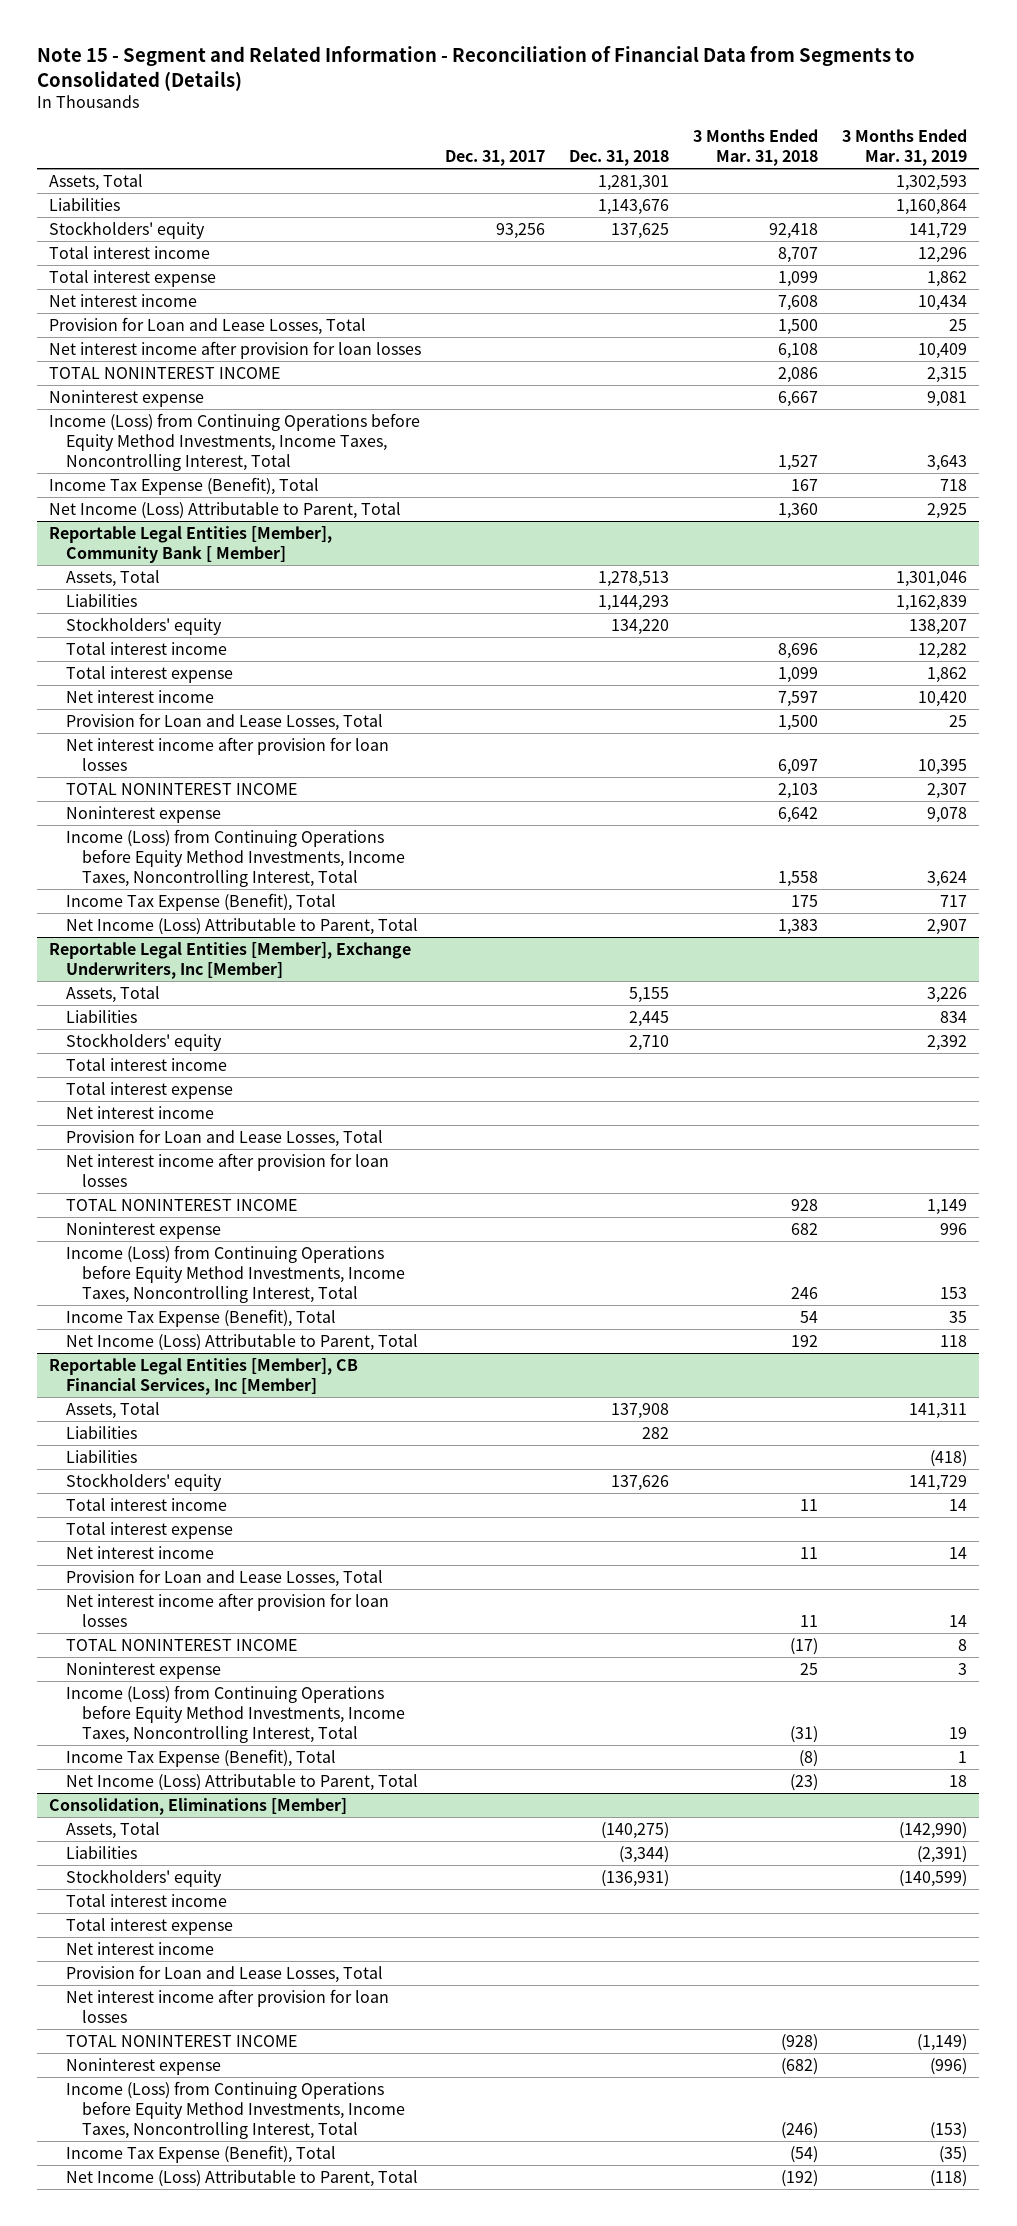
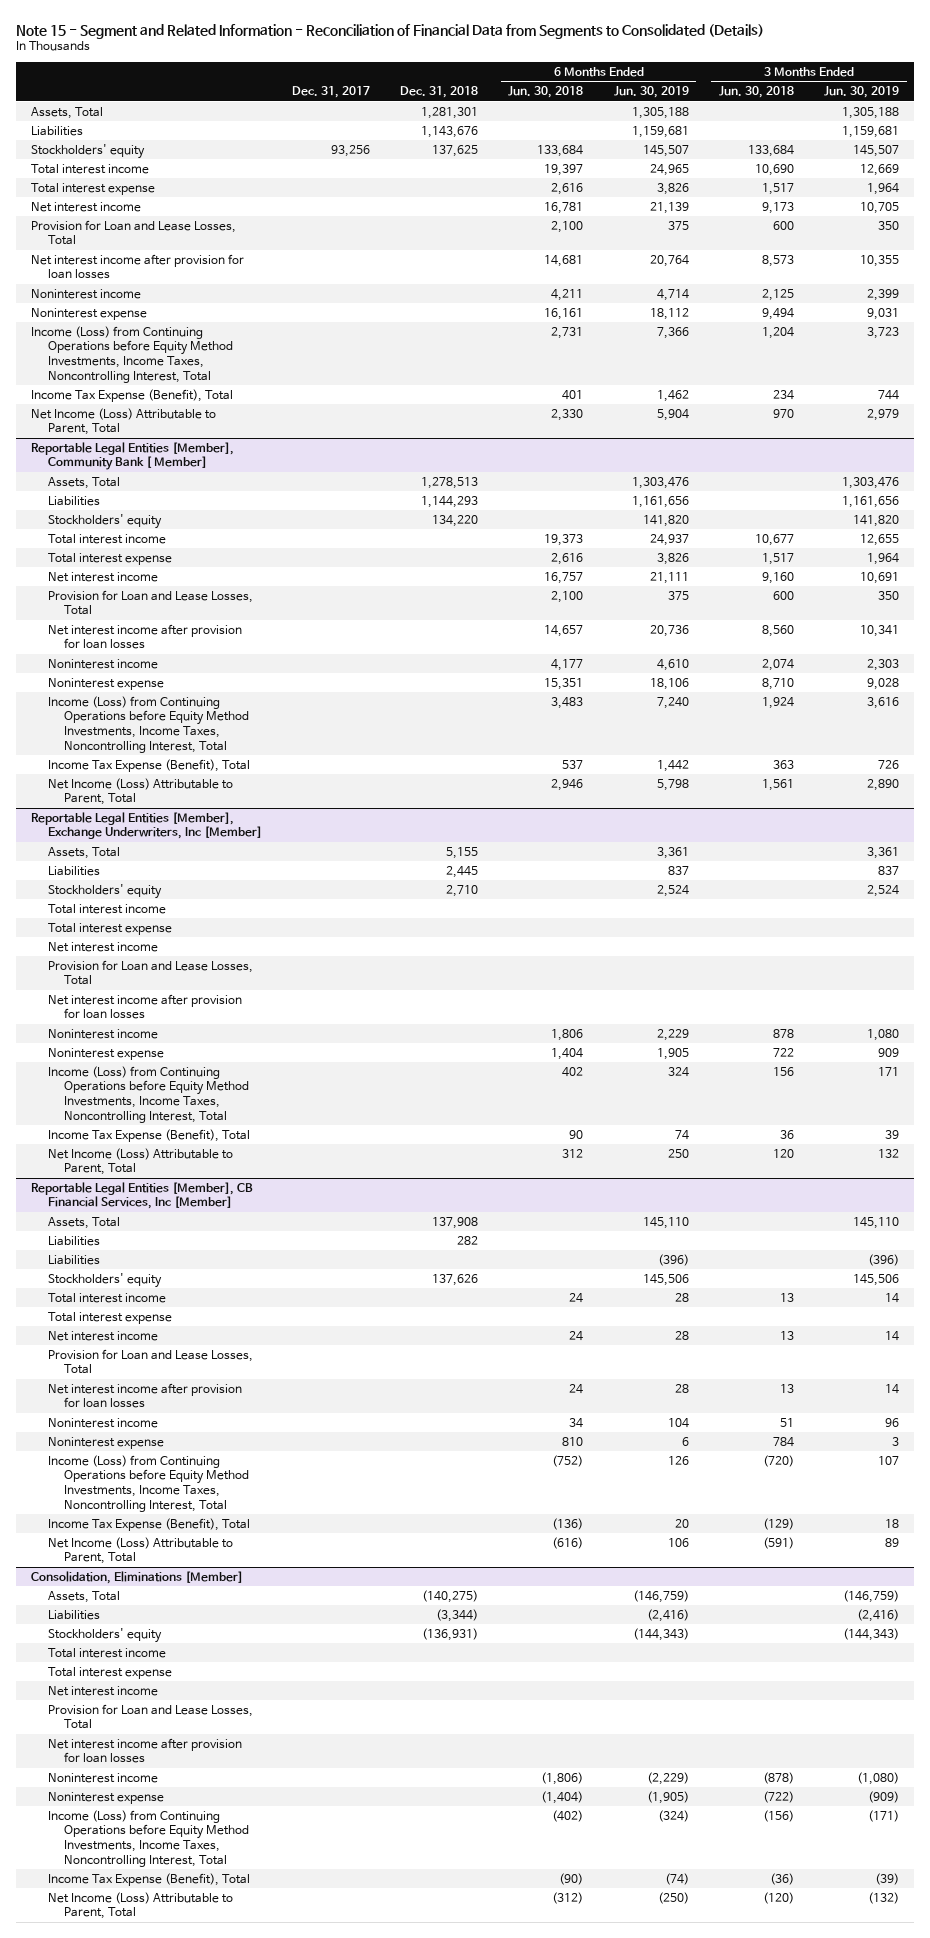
- | Dec. 31, 2017 | Dec. 31, 2018 | 3 Months Ended Mar. 31, 2018 | 3 Months Ended Mar. 31, 2019
+ | Dec. 31, 2017 | Dec. 31, 2018 | 6 Months Ended Jun. 30, 2018 | 6 Months Ended Jun. 30, 2019 | 3 Months Ended Jun. 30, 2018 | 3 Months Ended Jun. 30, 2019
- TOTAL NONINTEREST INCOME | | | 2,086 | 2,315
+ Noninterest income | | | 4,211 | 4,714 | 2,125 | 2,399
@ Reportable Legal Entities [Member], Community Bank [ Member]
- TOTAL NONINTEREST INCOME | | | 2,103 | 2,307
+ Noninterest income | | | 4,177 | 4,610 | 2,074 | 2,303
@ Reportable Legal Entities [Member], Exchange Underwriters, Inc [Member]
- TOTAL NONINTEREST INCOME | | | 928 | 1,149
+ Noninterest income | | | 1,806 | 2,229 | 878 | 1,080
@ Reportable Legal Entities [Member], CB Financial Services, Inc [Member]
- TOTAL NONINTEREST INCOME | | | (17) | 8
+ Noninterest income | | | 34 | 104 | 51 | 96
@ Consolidation, Eliminations [Member]
- TOTAL NONINTEREST INCOME | | | (928) | (1,149)
+ Noninterest income | | | (1,806) | (2,229) | (878) | (1,080)

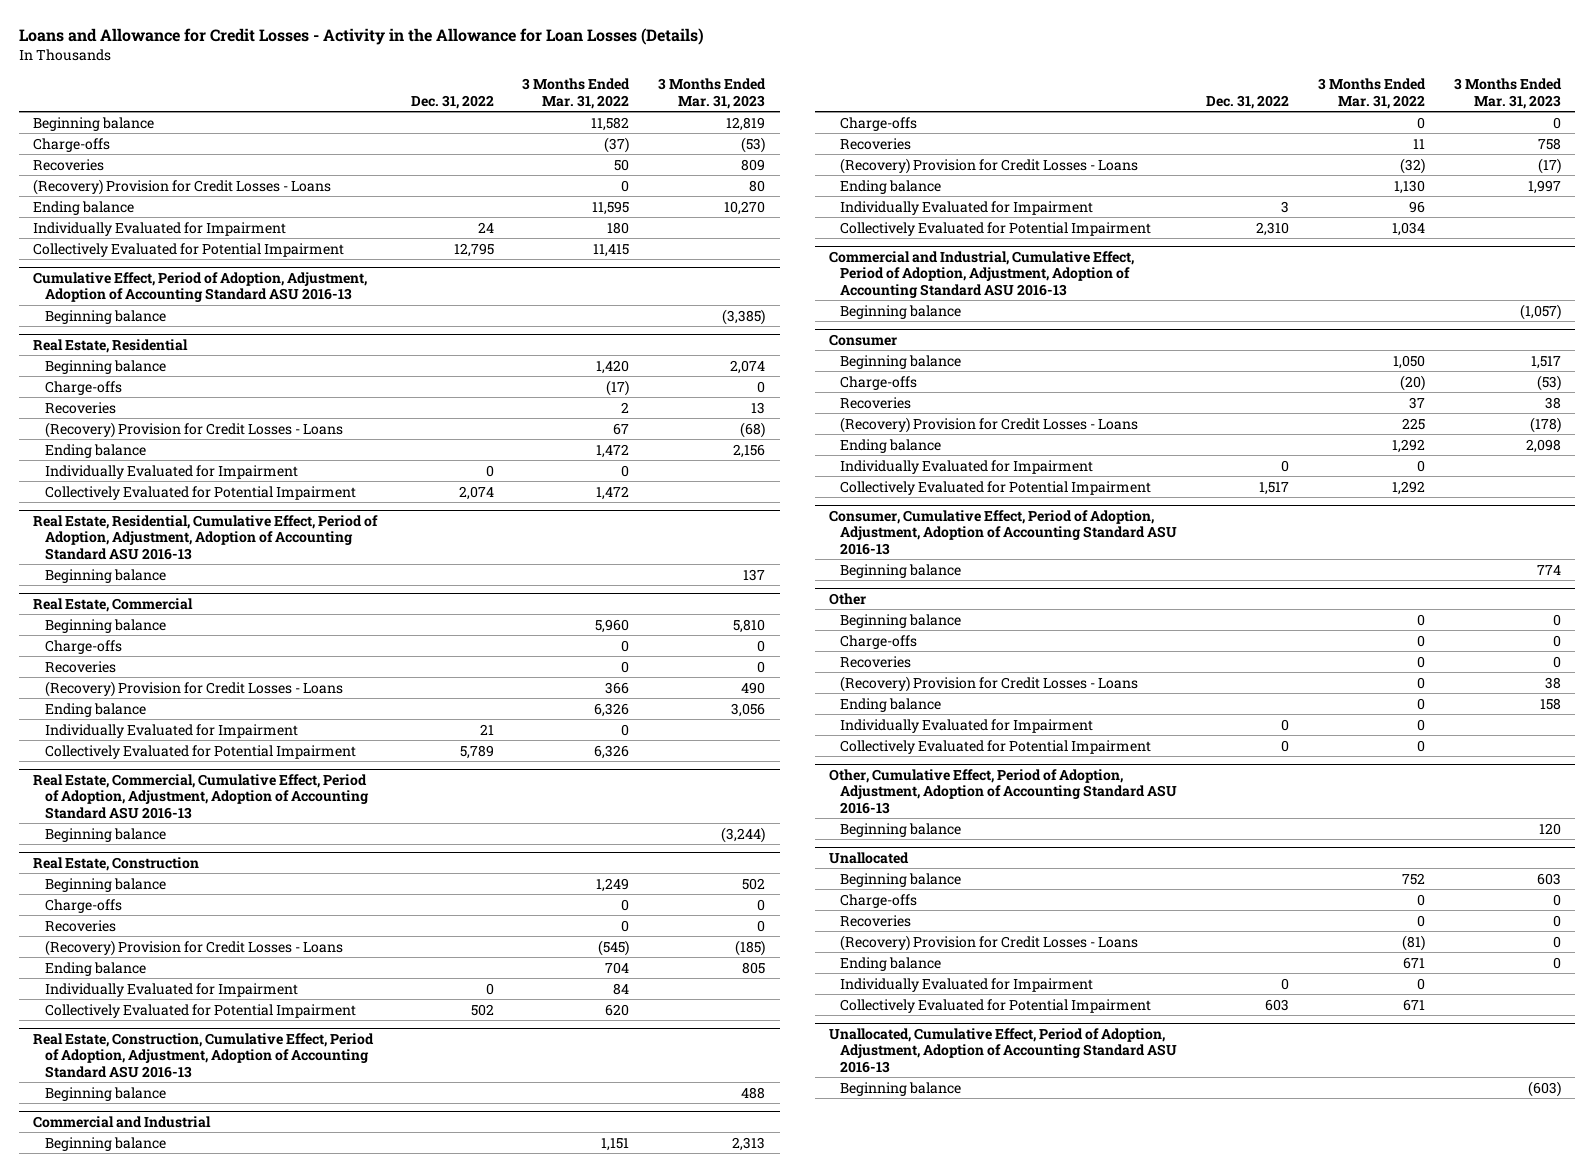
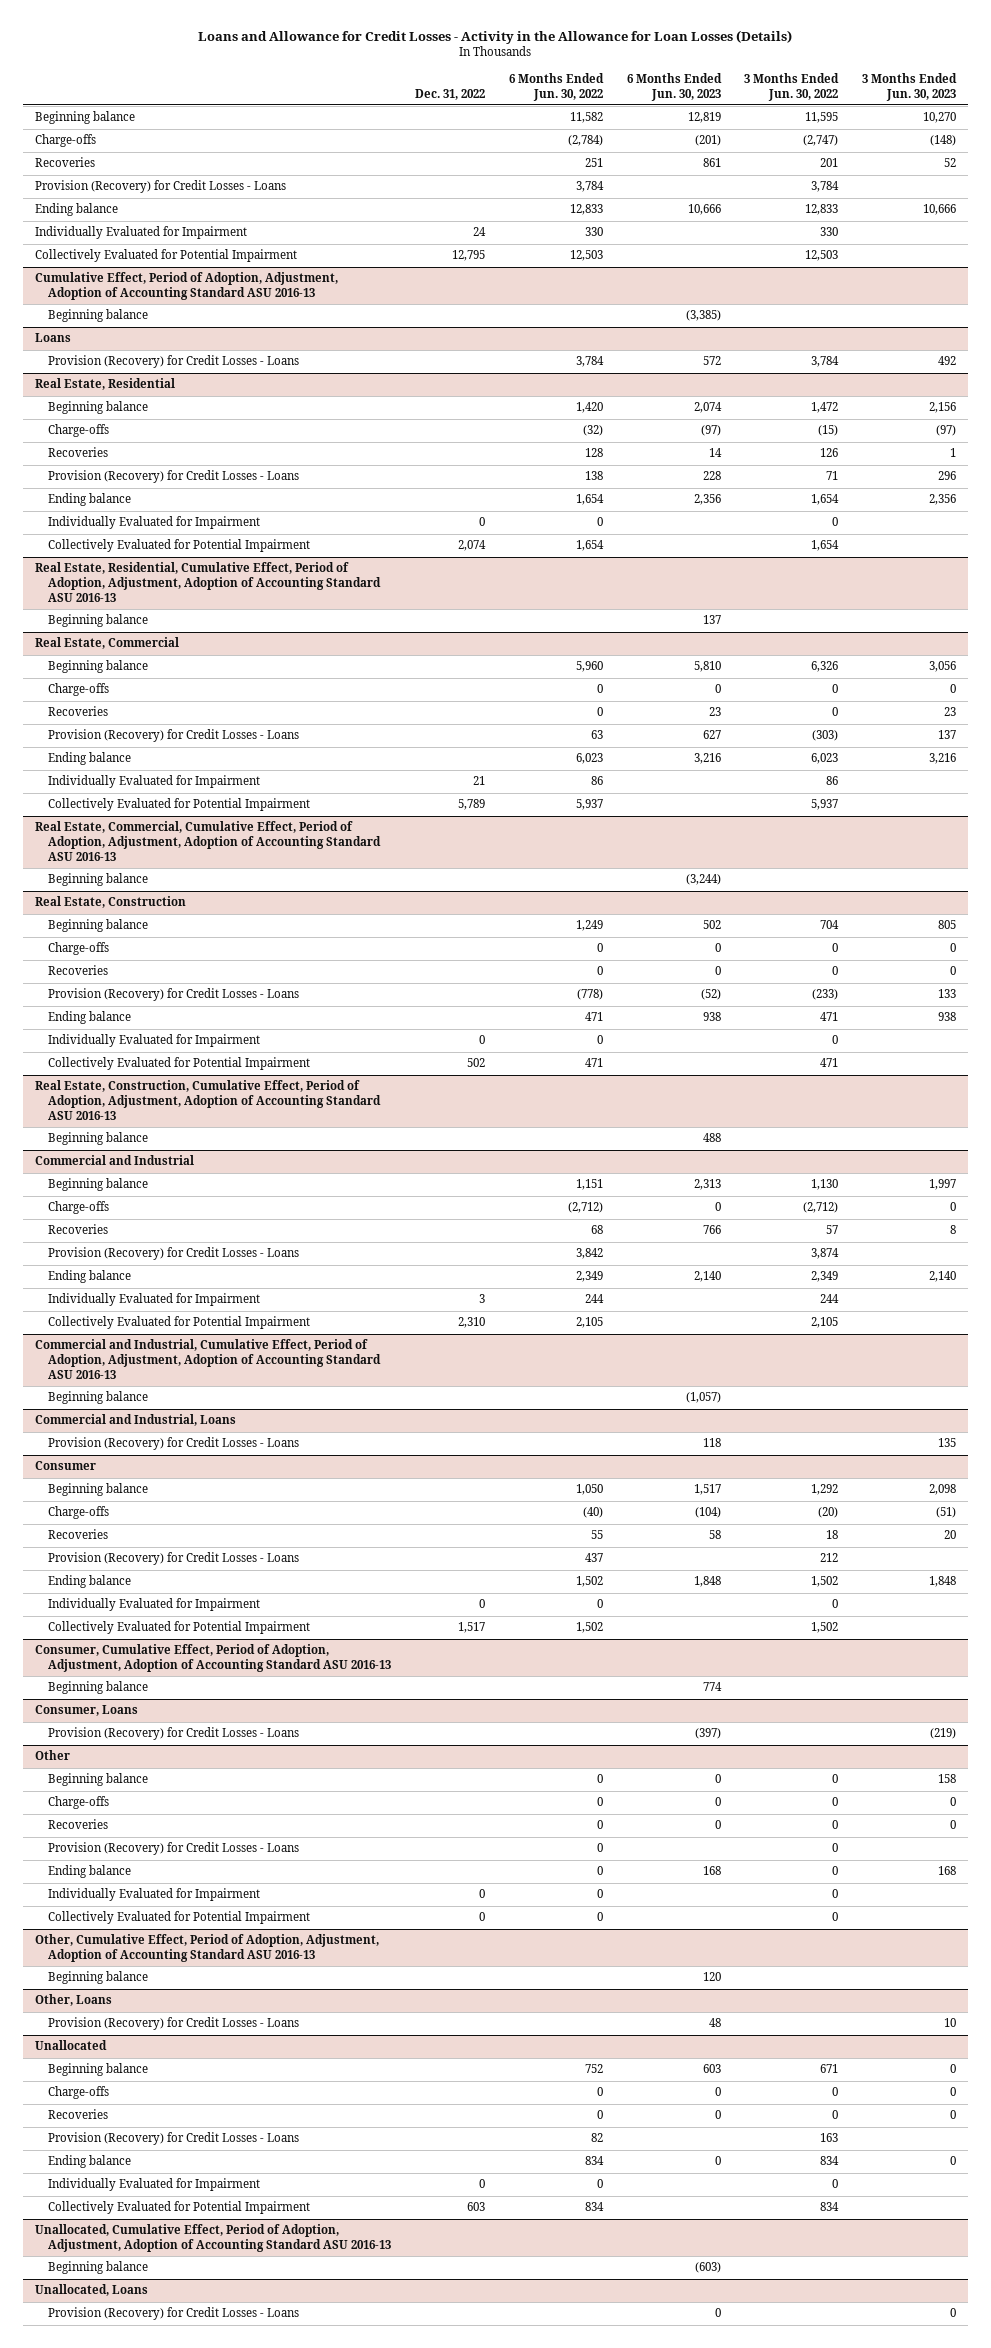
- | Dec. 31, 2022 | 3 Months Ended Mar. 31, 2022 | 3 Months Ended Mar. 31, 2023
+ | Dec. 31, 2022 | 6 Months Ended Jun. 30, 2022 | 6 Months Ended Jun. 30, 2023 | 3 Months Ended Jun. 30, 2022 | 3 Months Ended Jun. 30, 2023
- (Recovery) Provision for Credit Losses - Loans | | 0 | 80
+ Provision (Recovery) for Credit Losses - Loans | | 3,784 | | 3,784 |
+ Loans
+ Provision (Recovery) for Credit Losses - Loans | | 3,784 | 572 | 3,784 | 492
@ Real Estate, Residential
- (Recovery) Provision for Credit Losses - Loans | | 67 | (68)
+ Provision (Recovery) for Credit Losses - Loans | | 138 | 228 | 71 | 296
@ Real Estate, Commercial
- (Recovery) Provision for Credit Losses - Loans | | 366 | 490
+ Provision (Recovery) for Credit Losses - Loans | | 63 | 627 | (303) | 137
@ Real Estate, Construction
- (Recovery) Provision for Credit Losses - Loans | | (545) | (185)
+ Provision (Recovery) for Credit Losses - Loans | | (778) | (52) | (233) | 133
@ Commercial and Industrial
- (Recovery) Provision for Credit Losses - Loans | | (32) | (17)
+ Provision (Recovery) for Credit Losses - Loans | | 3,842 | | 3,874 |
+ Commercial and Industrial, Loans
+ Provision (Recovery) for Credit Losses - Loans | | | 118 | | 135
@ Consumer
- (Recovery) Provision for Credit Losses - Loans | | 225 | (178)
+ Provision (Recovery) for Credit Losses - Loans | | 437 | | 212 |
+ Consumer, Loans
+ Provision (Recovery) for Credit Losses - Loans | | | (397) | | (219)
@ Other
- (Recovery) Provision for Credit Losses - Loans | | 0 | 38
+ Provision (Recovery) for Credit Losses - Loans | | 0 | | 0 |
+ Other, Loans
+ Provision (Recovery) for Credit Losses - Loans | | | 48 | | 10
@ Unallocated
- (Recovery) Provision for Credit Losses - Loans | | (81) | 0
+ Provision (Recovery) for Credit Losses - Loans | | 82 | | 163 |
+ Unallocated, Loans
+ Provision (Recovery) for Credit Losses - Loans | | | 0 | | 0

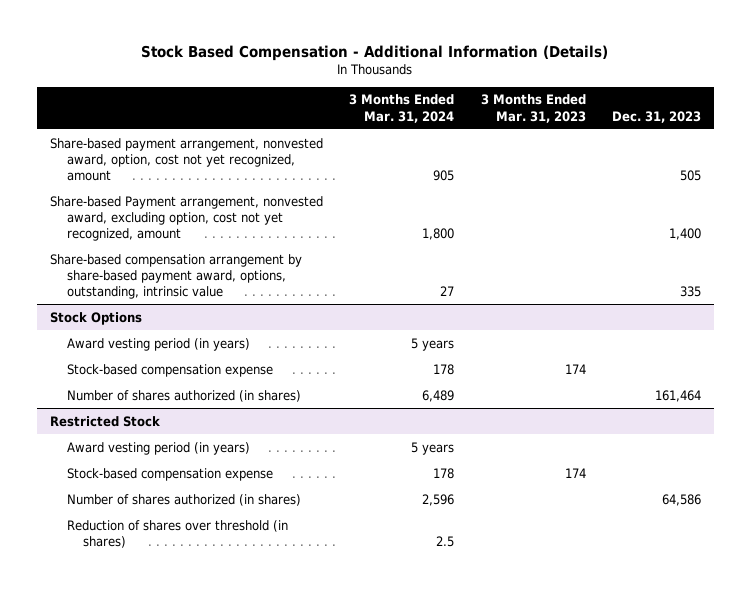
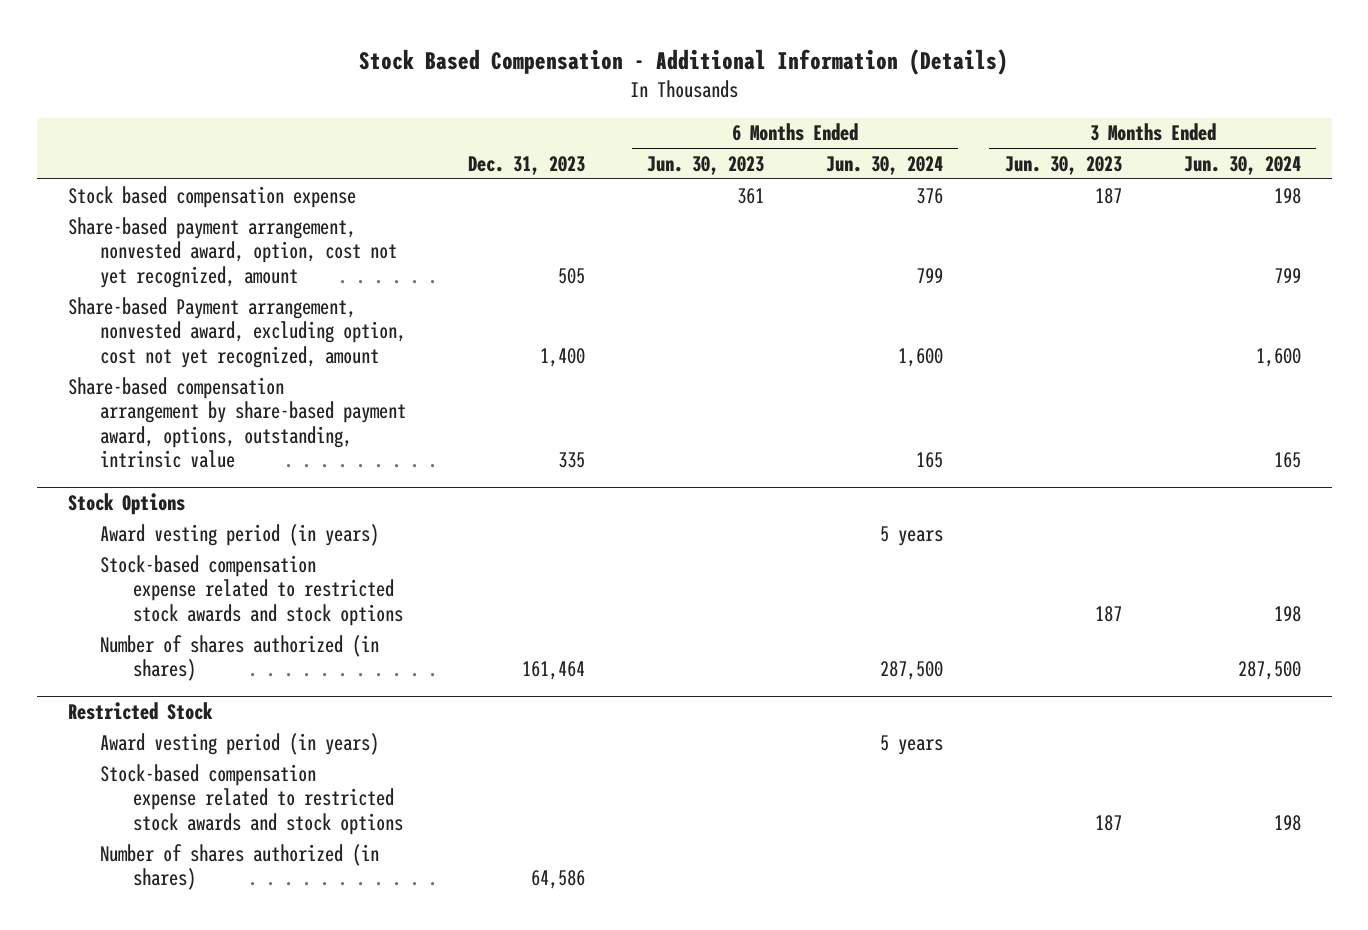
- | 3 Months Ended Mar. 31, 2024 | 3 Months Ended Mar. 31, 2023 | Dec. 31, 2023
+ | Dec. 31, 2023 | 6 Months Ended Jun. 30, 2023 | 6 Months Ended Jun. 30, 2024 | 3 Months Ended Jun. 30, 2023 | 3 Months Ended Jun. 30, 2024
+ Stock based compensation expense | | 361 | 376 | 187 | 198
@ Stock Options
- Stock-based compensation expense | 178 | 174 |
+ Stock-based compensation expense related to restricted stock awards and stock options | | | | 187 | 198
@ Restricted Stock
- Stock-based compensation expense | 178 | 174 |
+ Stock-based compensation expense related to restricted stock awards and stock options | | | | 187 | 198
- Reduction of shares over threshold (in shares) | 2.5 | |

